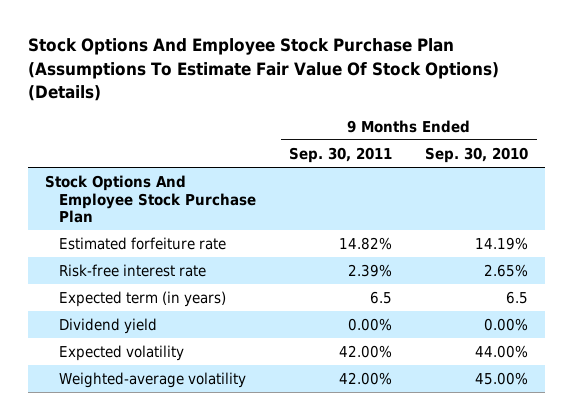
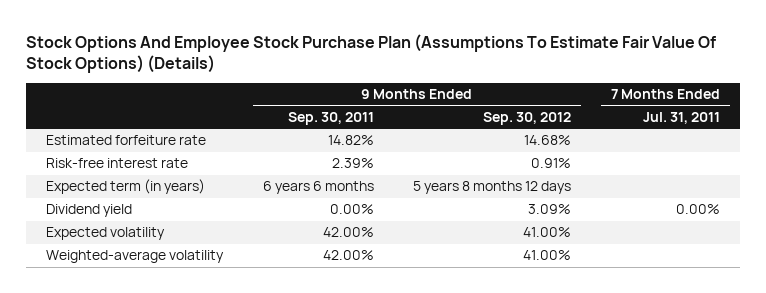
- | 9 Months Ended Sep. 30, 2011 | 9 Months Ended Sep. 30, 2010
+ | 9 Months Ended Sep. 30, 2011 | 9 Months Ended Sep. 30, 2012 | 7 Months Ended Jul. 31, 2011
- Stock Options And Employee Stock Purchase Plan
- Expected term (in years) | 6.5 | 6.5
+ Expected term (in years) | 6 years 6 months | 5 years 8 months 12 days |

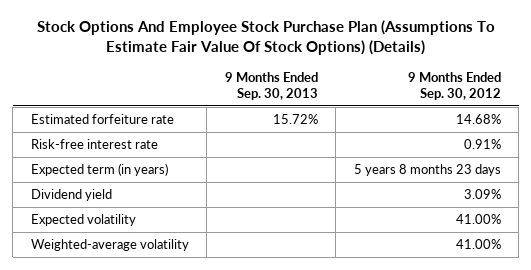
- | 9 Months Ended Sep. 30, 2011 | 9 Months Ended Sep. 30, 2012 | 7 Months Ended Jul. 31, 2011
+ | 9 Months Ended Sep. 30, 2013 | 9 Months Ended Sep. 30, 2012
- Expected term (in years) | 6 years 6 months | 5 years 8 months 12 days |
+ Expected term (in years) | | 5 years 8 months 23 days

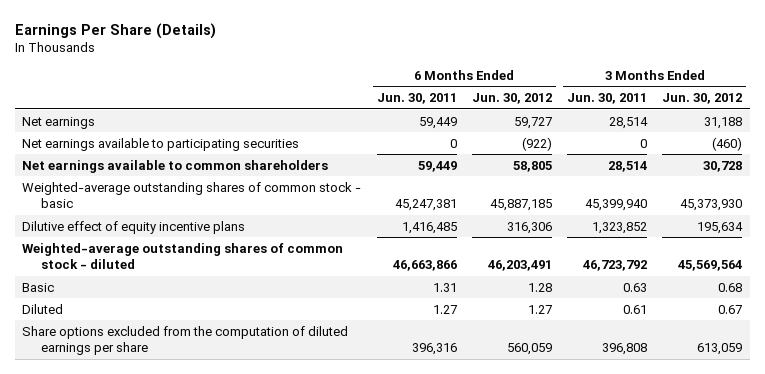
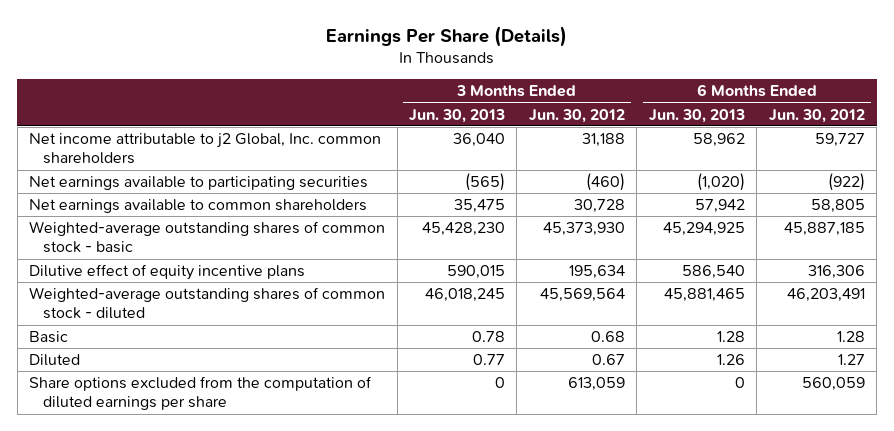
- | 6 Months Ended Jun. 30, 2011 | 6 Months Ended Jun. 30, 2012 | 3 Months Ended Jun. 30, 2011 | 3 Months Ended Jun. 30, 2012
+ | 3 Months Ended Jun. 30, 2013 | 3 Months Ended Jun. 30, 2012 | 6 Months Ended Jun. 30, 2013 | 6 Months Ended Jun. 30, 2012
- Net earnings | 59,449 | 59,727 | 28,514 | 31,188
+ Net income attributable to j2 Global, Inc. common shareholders | 36,040 | 31,188 | 58,962 | 59,727

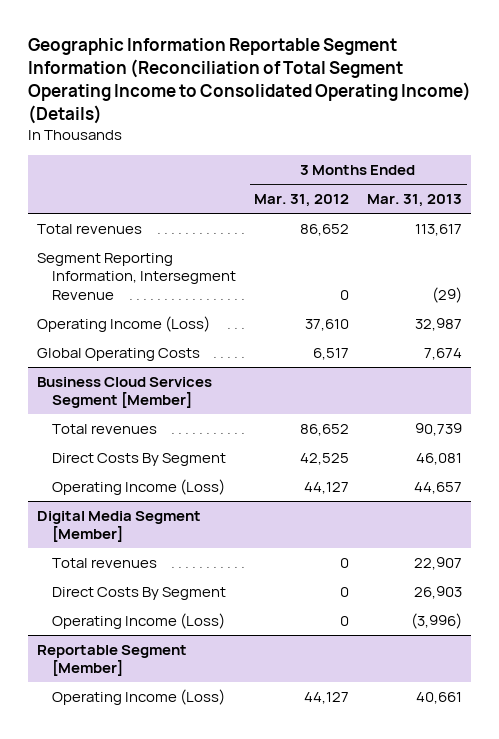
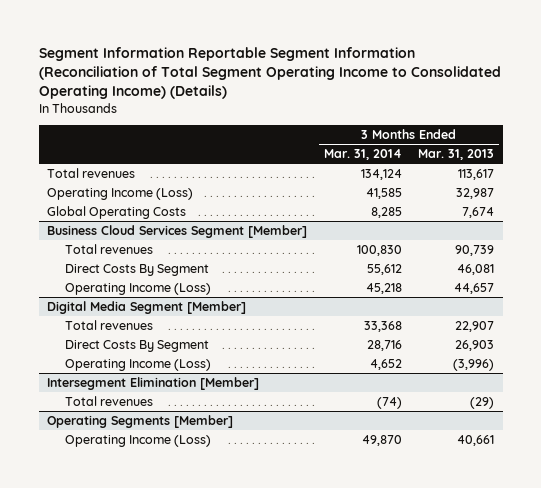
- Geographic Information Reportable Segment Information (Reconciliation of Total Segment Operating Income to Consolidated Operating Income) (Details)
+ Segment Information Reportable Segment Information (Reconciliation of Total Segment Operating Income to Consolidated Operating Income) (Details)
- | 3 Months Ended Mar. 31, 2012 | 3 Months Ended Mar. 31, 2013
+ | 3 Months Ended Mar. 31, 2014 | 3 Months Ended Mar. 31, 2013
- Segment Reporting Information, Intersegment Revenue | 0 | (29)
- Reportable Segment [Member]
+ Intersegment Elimination [Member]
+ Total revenues | (74) | (29)
+ Operating Segments [Member]

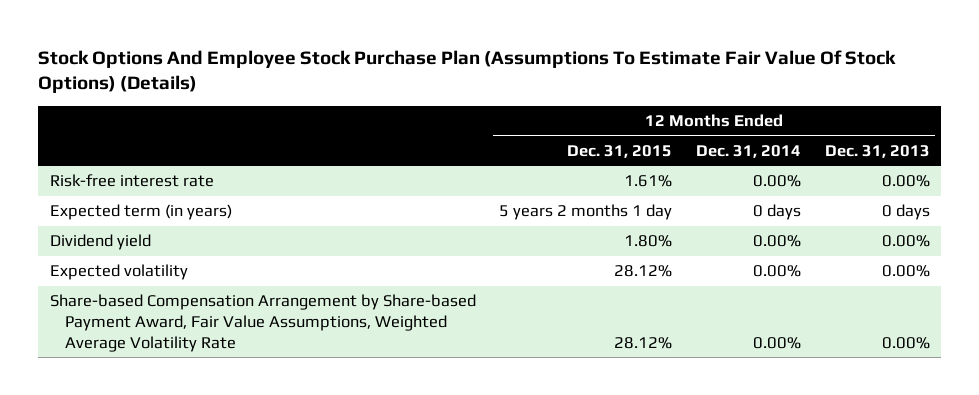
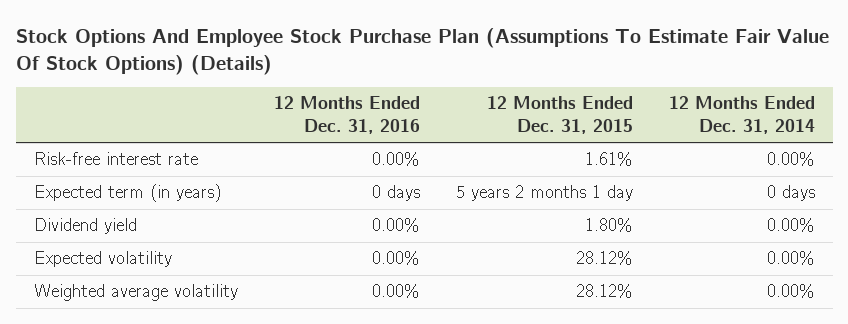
- | 12 Months Ended Dec. 31, 2015 | 12 Months Ended Dec. 31, 2014 | 12 Months Ended Dec. 31, 2013
+ | 12 Months Ended Dec. 31, 2016 | 12 Months Ended Dec. 31, 2015 | 12 Months Ended Dec. 31, 2014
- Share-based Compensation Arrangement by Share-based Payment Award, Fair Value Assumptions, Weighted Average Volatility Rate | 28.12% | 0.00% | 0.00%
+ Weighted average volatility | 0.00% | 28.12% | 0.00%

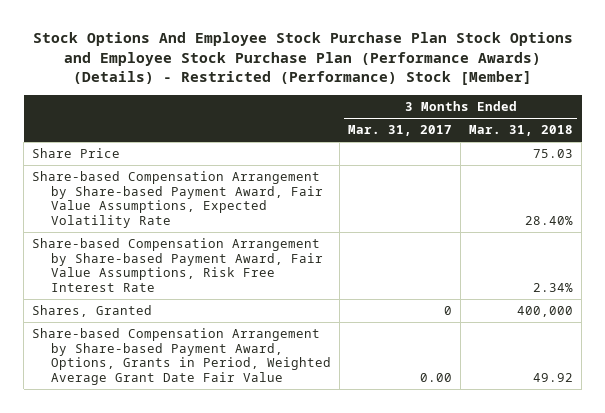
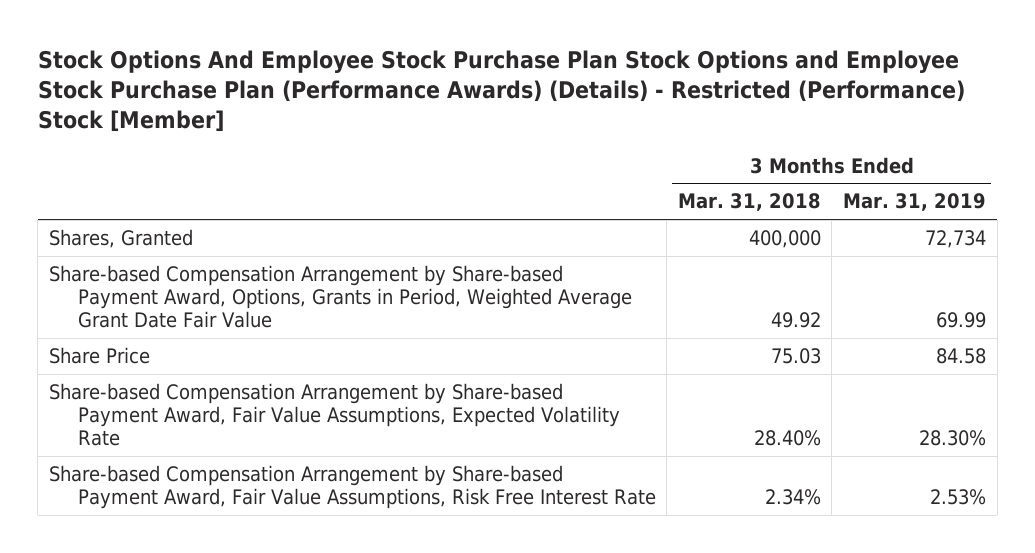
- | 3 Months Ended Mar. 31, 2017 | 3 Months Ended Mar. 31, 2018
+ | 3 Months Ended Mar. 31, 2018 | 3 Months Ended Mar. 31, 2019
moved up: Shares, Granted | 400,000 | 72,734
moved up: Share-based Compensation Arrangement by Share-based Payment Award, Options, Grants in Period, Weighted Average Grant Date Fair Value | 49.92 | 69.99

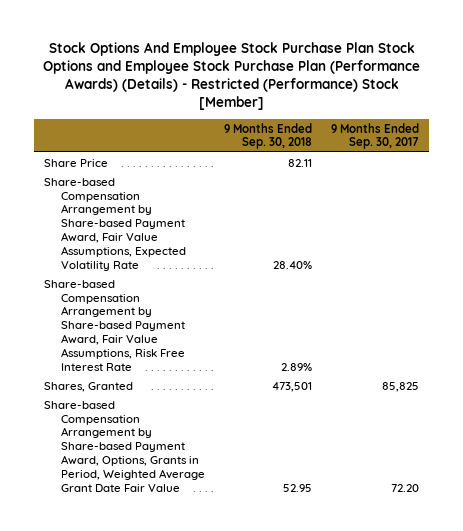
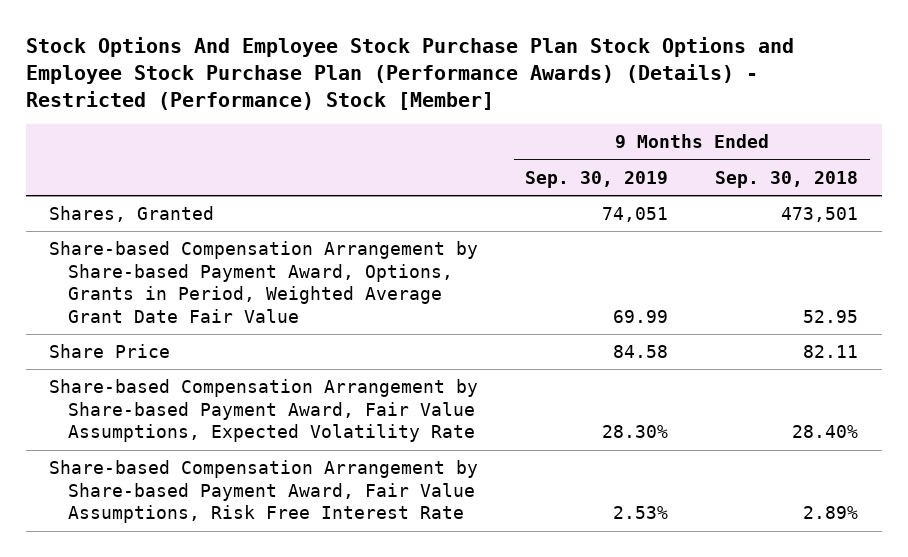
- | 9 Months Ended Sep. 30, 2018 | 9 Months Ended Sep. 30, 2017
+ | 9 Months Ended Sep. 30, 2019 | 9 Months Ended Sep. 30, 2018
moved up: Shares, Granted | 74,051 | 473,501
moved up: Share-based Compensation Arrangement by Share-based Payment Award, Options, Grants in Period, Weighted Average Grant Date Fair Value | 69.99 | 52.95

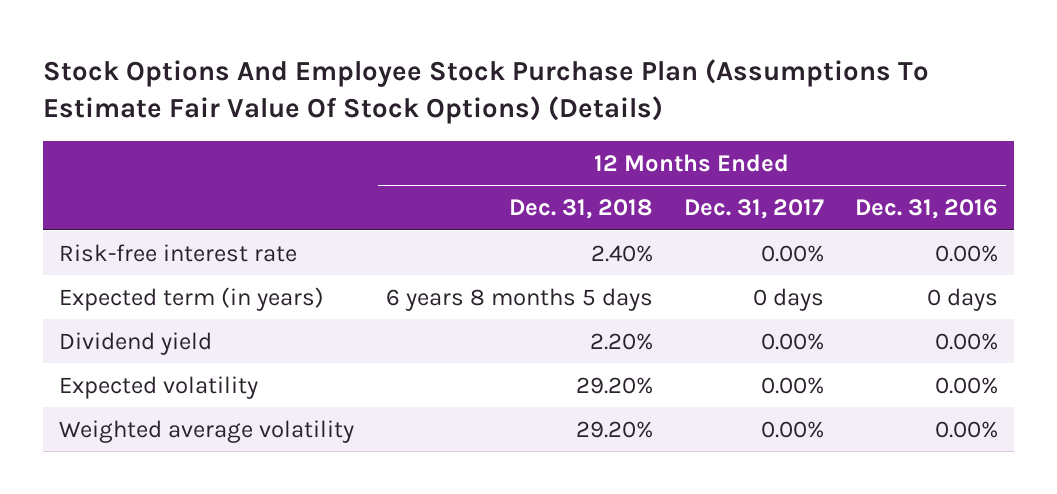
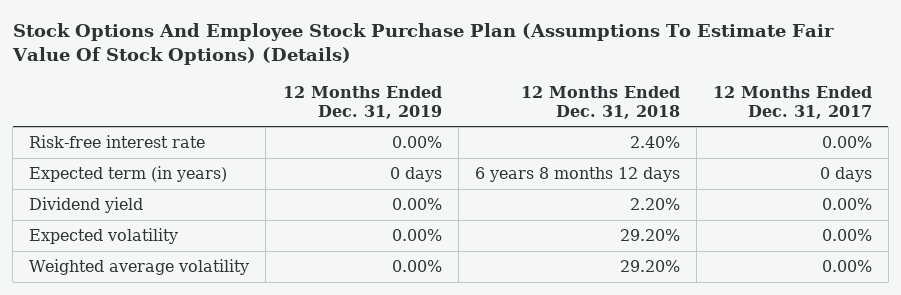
- | 12 Months Ended Dec. 31, 2018 | 12 Months Ended Dec. 31, 2017 | 12 Months Ended Dec. 31, 2016
+ | 12 Months Ended Dec. 31, 2019 | 12 Months Ended Dec. 31, 2018 | 12 Months Ended Dec. 31, 2017
- Expected term (in years) | 6 years 8 months 5 days | 0 days | 0 days
+ Expected term (in years) | 0 days | 6 years 8 months 12 days | 0 days

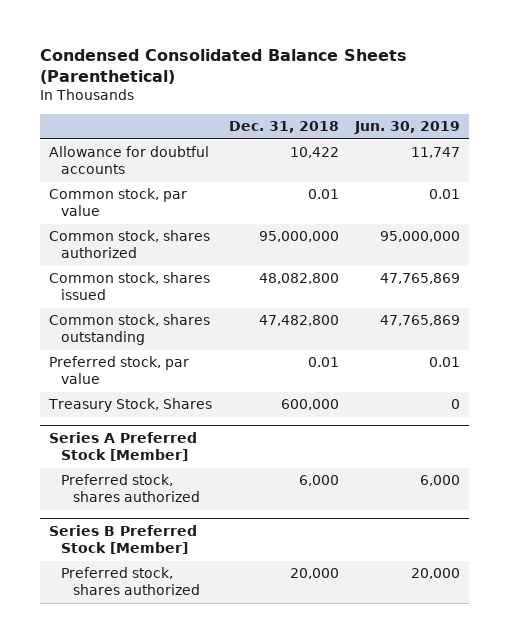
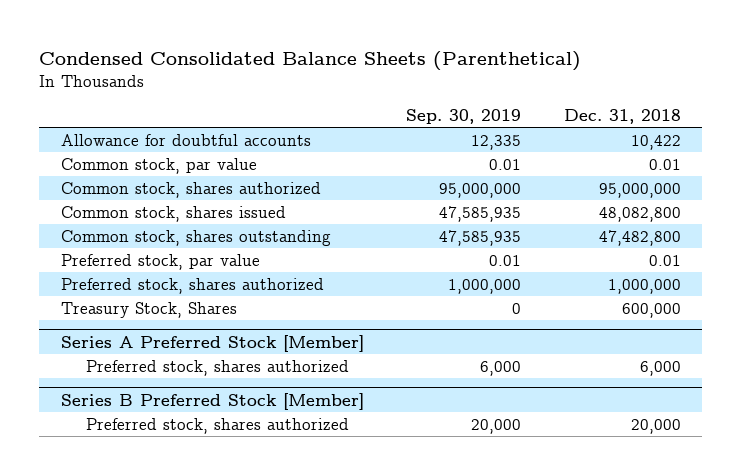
- | Dec. 31, 2018 | Jun. 30, 2019
+ | Sep. 30, 2019 | Dec. 31, 2018
+ Preferred stock, shares authorized | 1,000,000 | 1,000,000

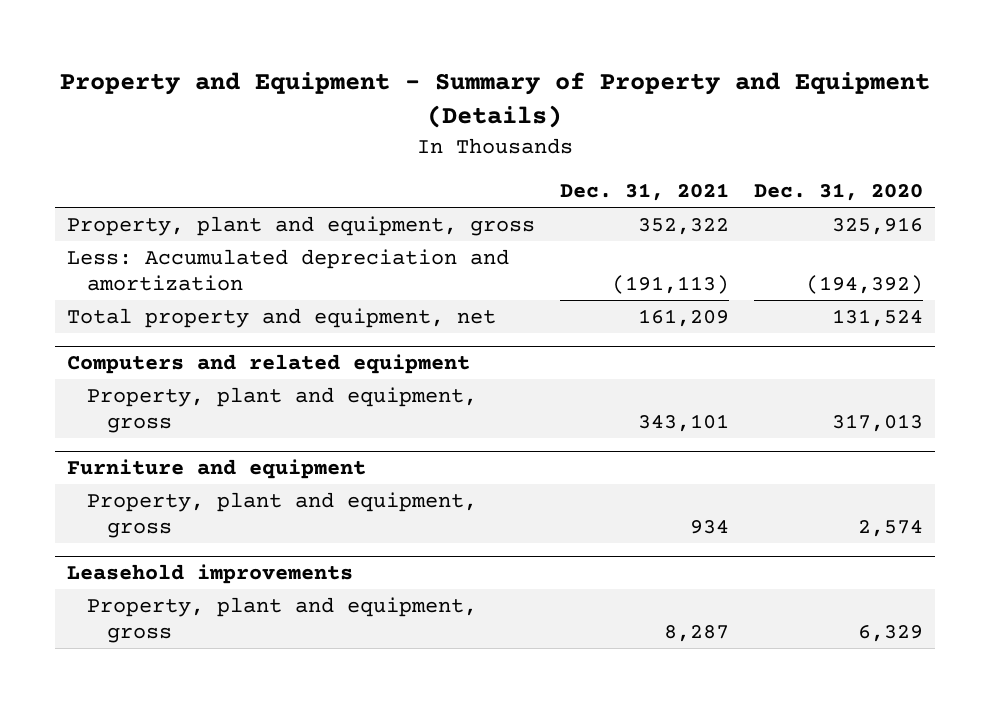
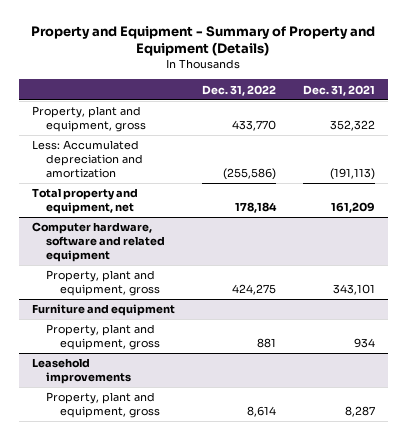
- | Dec. 31, 2021 | Dec. 31, 2020
+ | Dec. 31, 2022 | Dec. 31, 2021
- Computers and related equipment
+ Computer hardware, software and related equipment

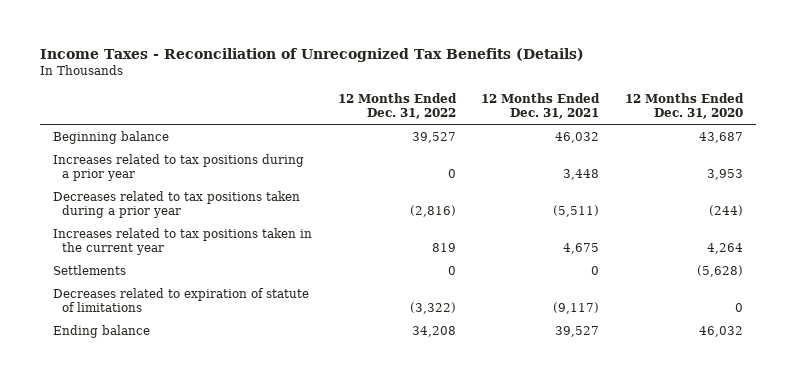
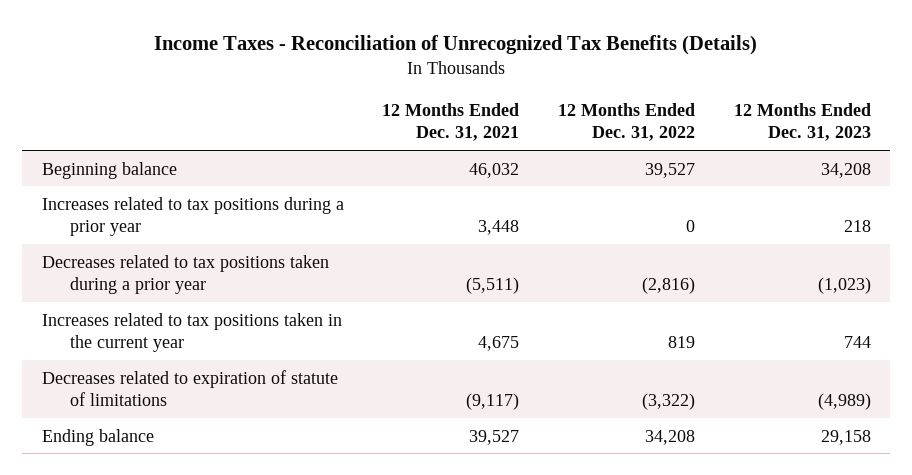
- | 12 Months Ended Dec. 31, 2022 | 12 Months Ended Dec. 31, 2021 | 12 Months Ended Dec. 31, 2020
+ | 12 Months Ended Dec. 31, 2021 | 12 Months Ended Dec. 31, 2022 | 12 Months Ended Dec. 31, 2023
- Settlements | 0 | 0 | (5,628)

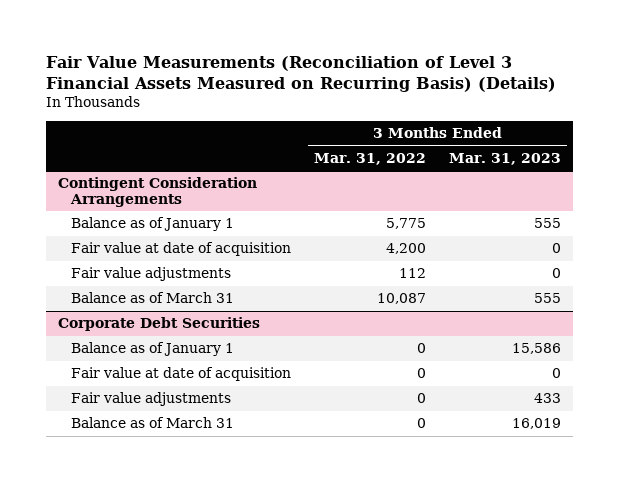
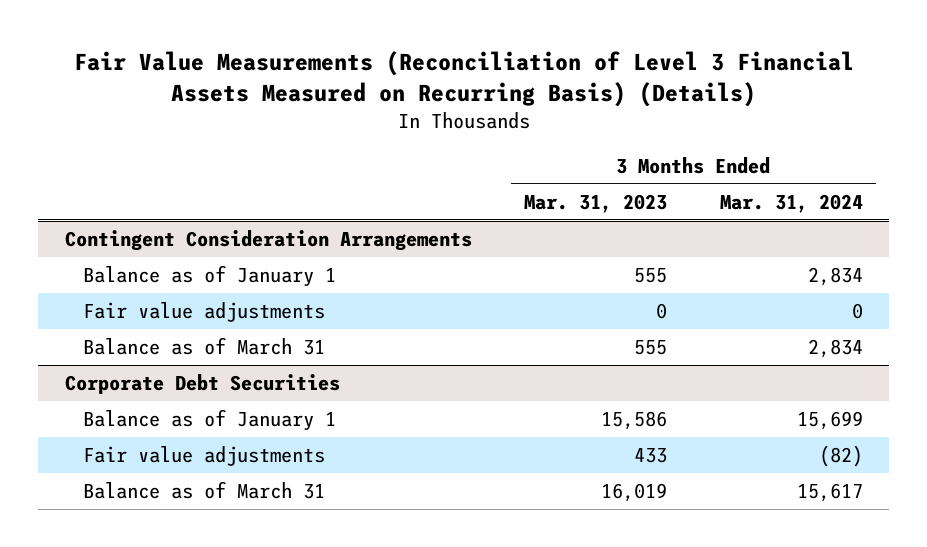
- | 3 Months Ended Mar. 31, 2022 | 3 Months Ended Mar. 31, 2023
+ | 3 Months Ended Mar. 31, 2023 | 3 Months Ended Mar. 31, 2024
@ Contingent Consideration Arrangements
- Fair value at date of acquisition | 4,200 | 0
@ Corporate Debt Securities
- Fair value at date of acquisition | 0 | 0

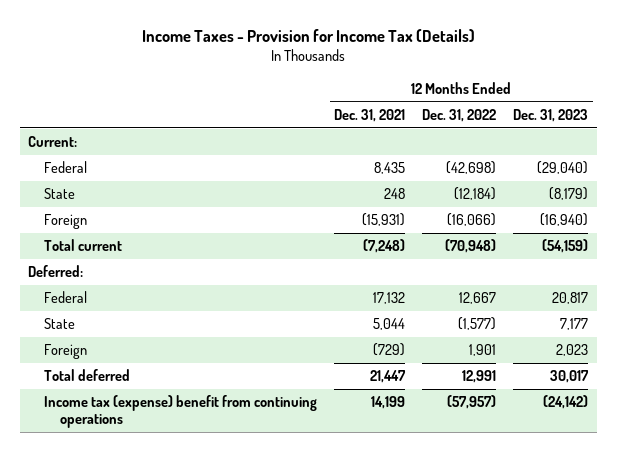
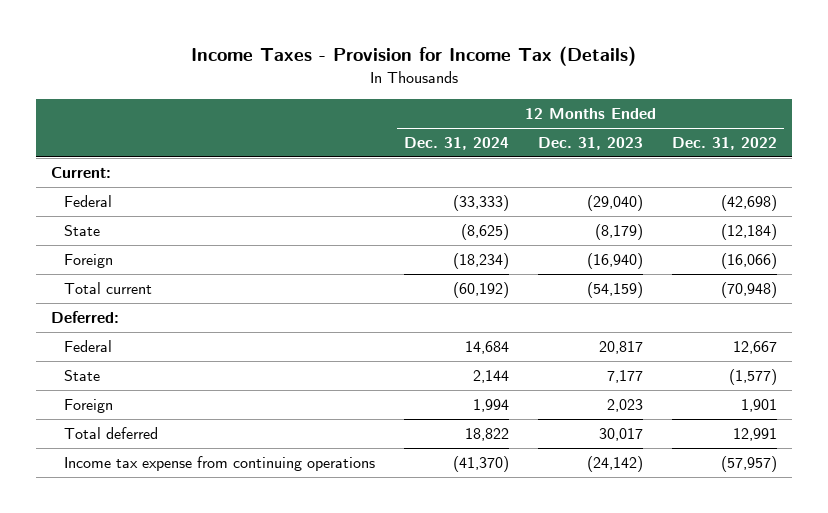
- | 12 Months Ended Dec. 31, 2021 | 12 Months Ended Dec. 31, 2022 | 12 Months Ended Dec. 31, 2023
+ | 12 Months Ended Dec. 31, 2024 | 12 Months Ended Dec. 31, 2023 | 12 Months Ended Dec. 31, 2022
- Income tax (expense) benefit from continuing operations | 14,199 | (57,957) | (24,142)
+ Income tax expense from continuing operations | (41,370) | (24,142) | (57,957)

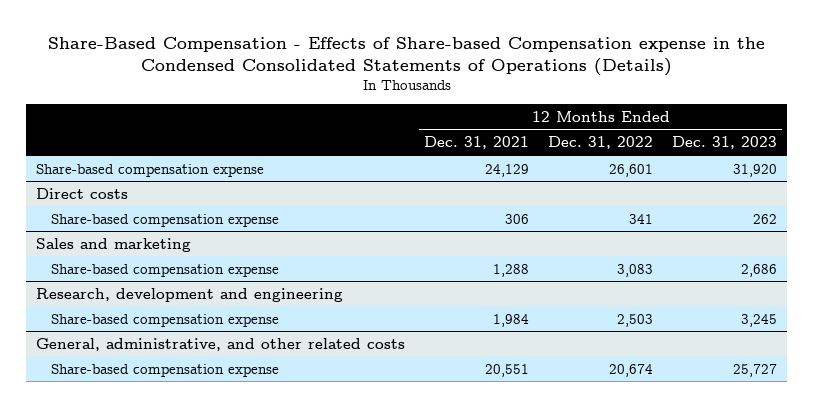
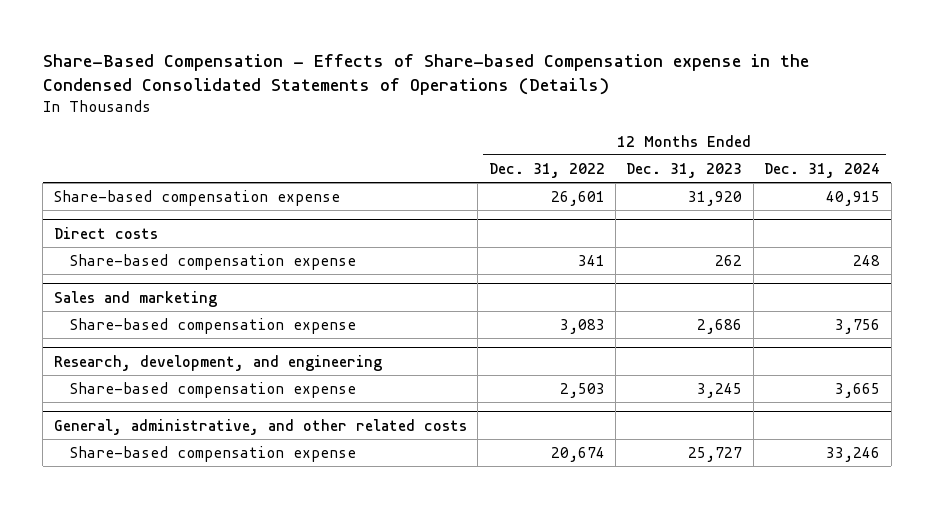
- | 12 Months Ended Dec. 31, 2021 | 12 Months Ended Dec. 31, 2022 | 12 Months Ended Dec. 31, 2023
+ | 12 Months Ended Dec. 31, 2022 | 12 Months Ended Dec. 31, 2023 | 12 Months Ended Dec. 31, 2024
- Research, development and engineering
+ Research, development, and engineering

